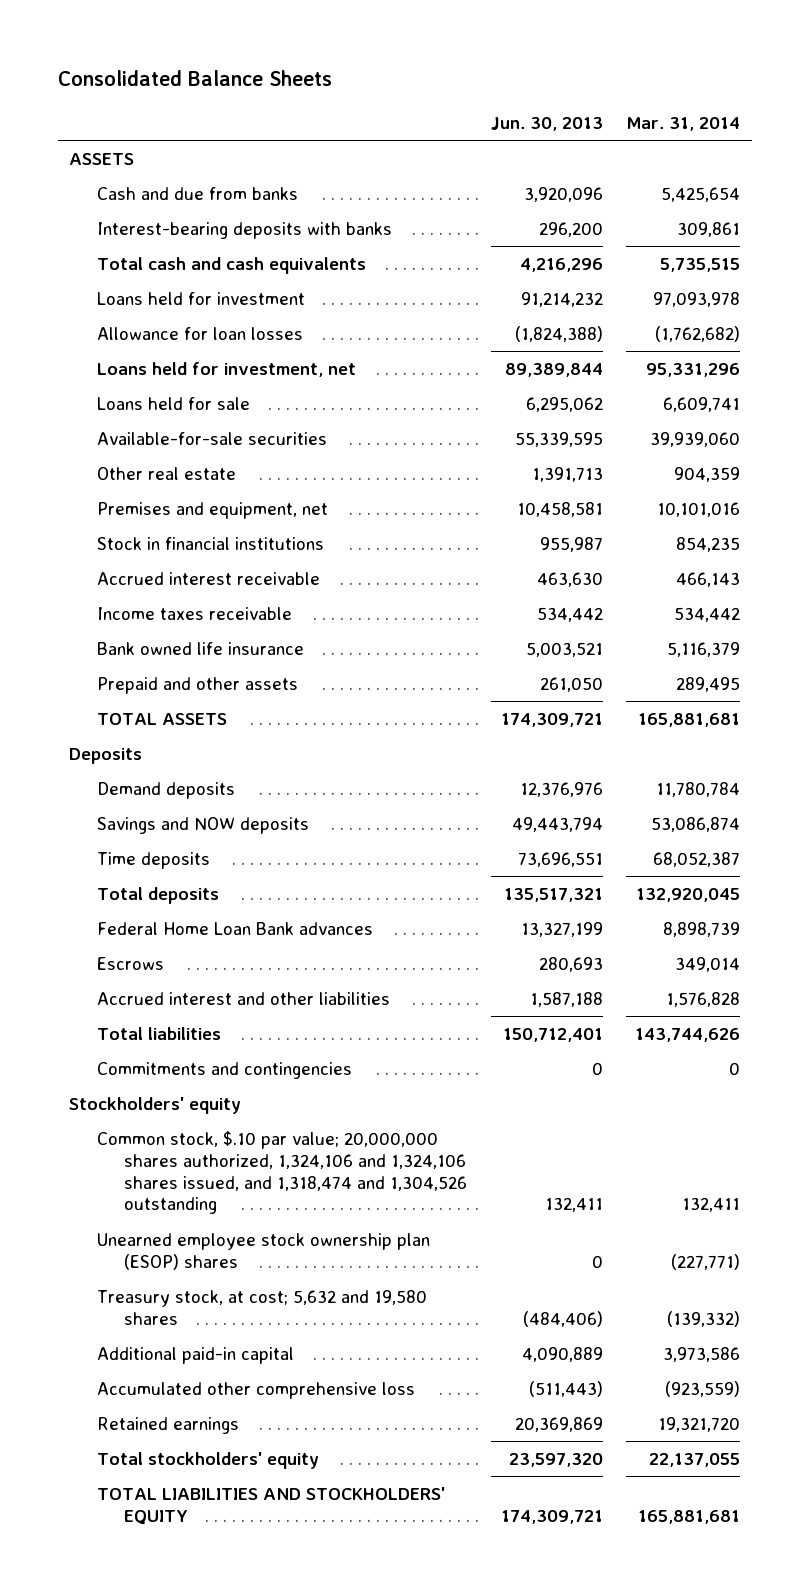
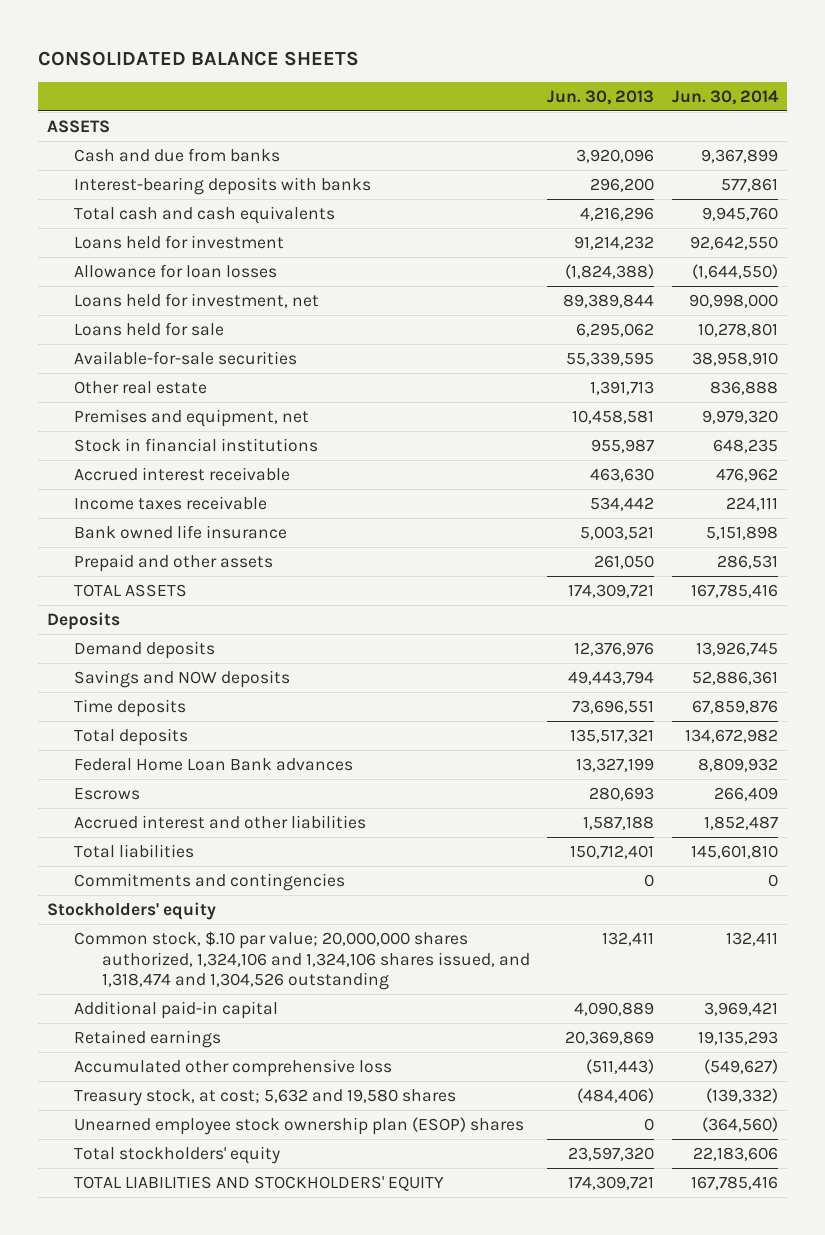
- Consolidated Balance Sheets
+ CONSOLIDATED BALANCE SHEETS
- | Jun. 30, 2013 | Mar. 31, 2014
+ | Jun. 30, 2013 | Jun. 30, 2014
moved down: Accumulated other comprehensive loss | (511,443) | (549,627)
moved down: Treasury stock, at cost; 5,632 and 19,580 shares | (484,406) | (139,332)
moved down: Unearned employee stock ownership plan (ESOP) shares | 0 | (364,560)

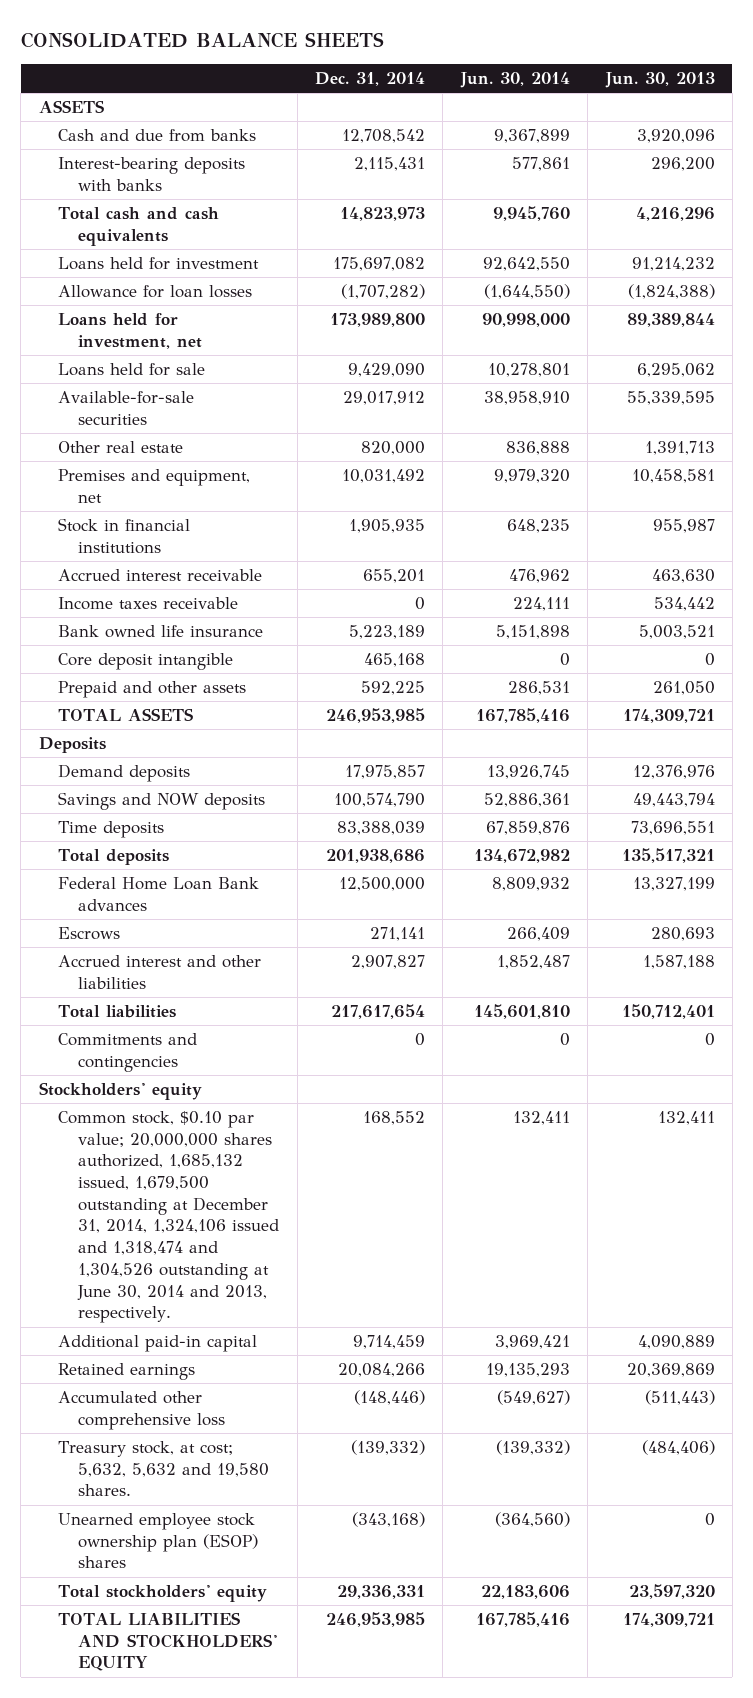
- | Jun. 30, 2013 | Jun. 30, 2014
+ | Dec. 31, 2014 | Jun. 30, 2014 | Jun. 30, 2013
+ Core deposit intangible | 465,168 | 0 | 0
- Common stock, $.10 par value; 20,000,000 shares authorized, 1,324,106 and 1,324,106 shares issued, and 1,318,474 and 1,304,526 outstanding | 132,411 | 132,411
+ Common stock, $0.10 par value; 20,000,000 shares authorized, 1,685,132 issued, 1,679,500 outstanding at December 31, 2014, 1,324,106 issued and 1,318,474 and 1,304,526 outstanding at June 30, 2014 and 2013, respectively. | 168,552 | 132,411 | 132,411
- Treasury stock, at cost; 5,632 and 19,580 shares | (484,406) | (139,332)
+ Treasury stock, at cost; 5,632, 5,632 and 19,580 shares. | (139,332) | (139,332) | (484,406)

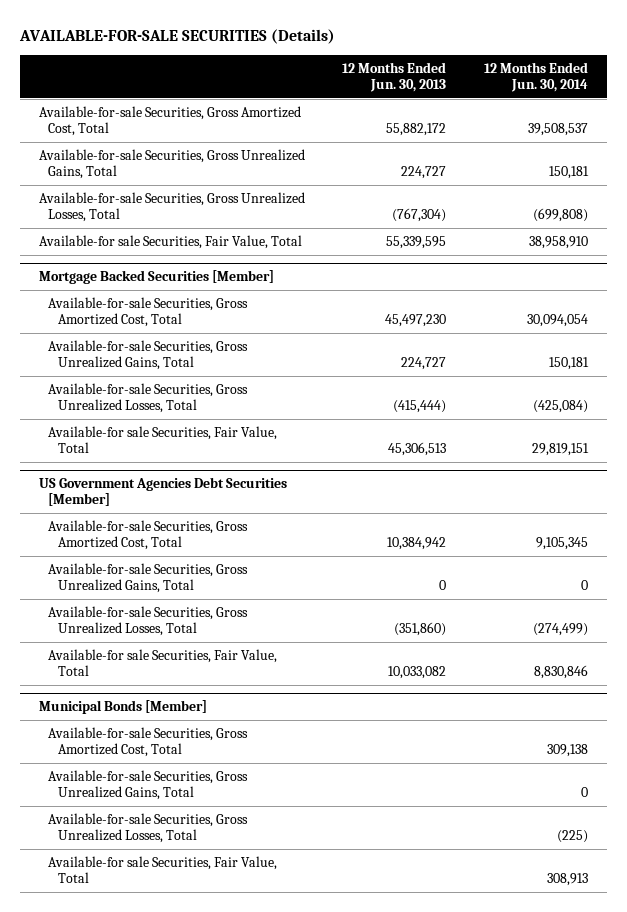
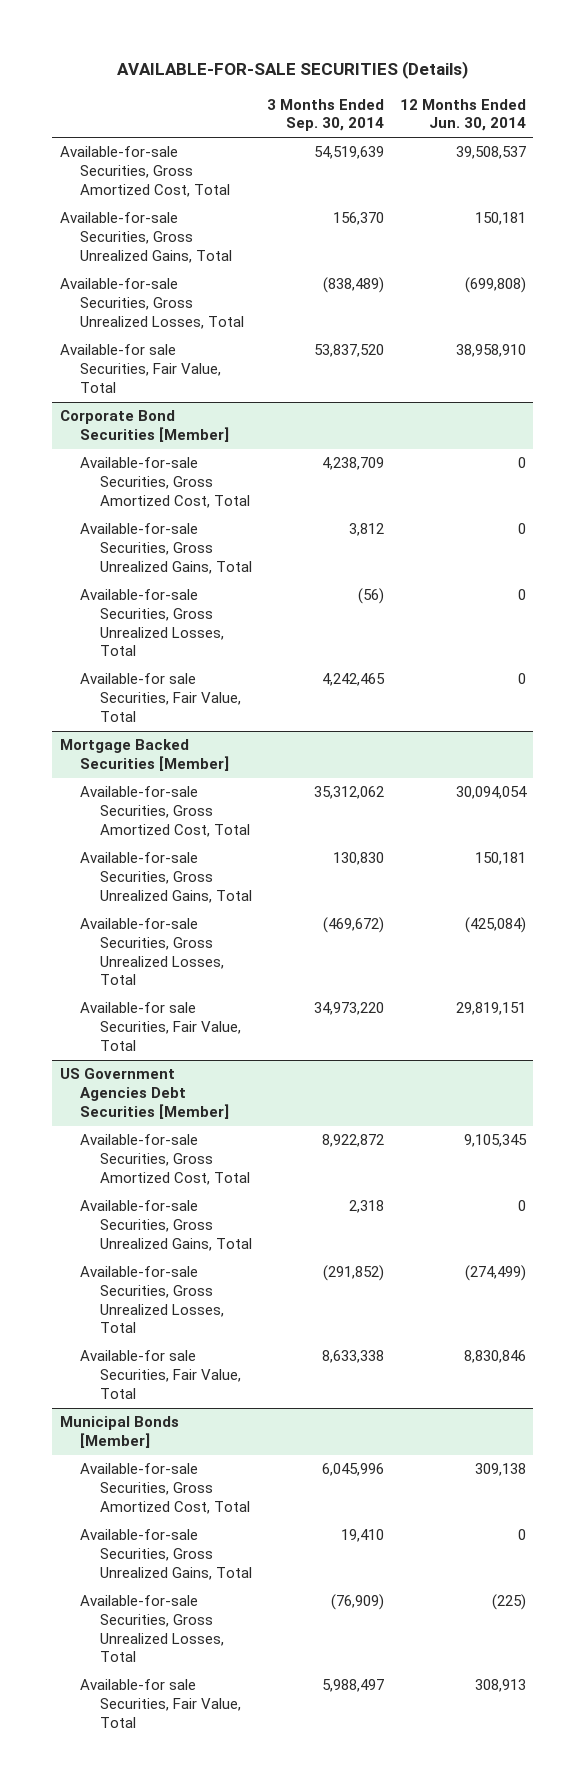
- | 12 Months Ended Jun. 30, 2013 | 12 Months Ended Jun. 30, 2014
+ | 3 Months Ended Sep. 30, 2014 | 12 Months Ended Jun. 30, 2014
+ Corporate Bond Securities [Member]
+ Available-for-sale Securities, Gross Amortized Cost, Total | 4,238,709 | 0
+ Available-for-sale Securities, Gross Unrealized Gains, Total | 3,812 | 0
+ Available-for-sale Securities, Gross Unrealized Losses, Total | (56) | 0
+ Available-for sale Securities, Fair Value, Total | 4,242,465 | 0

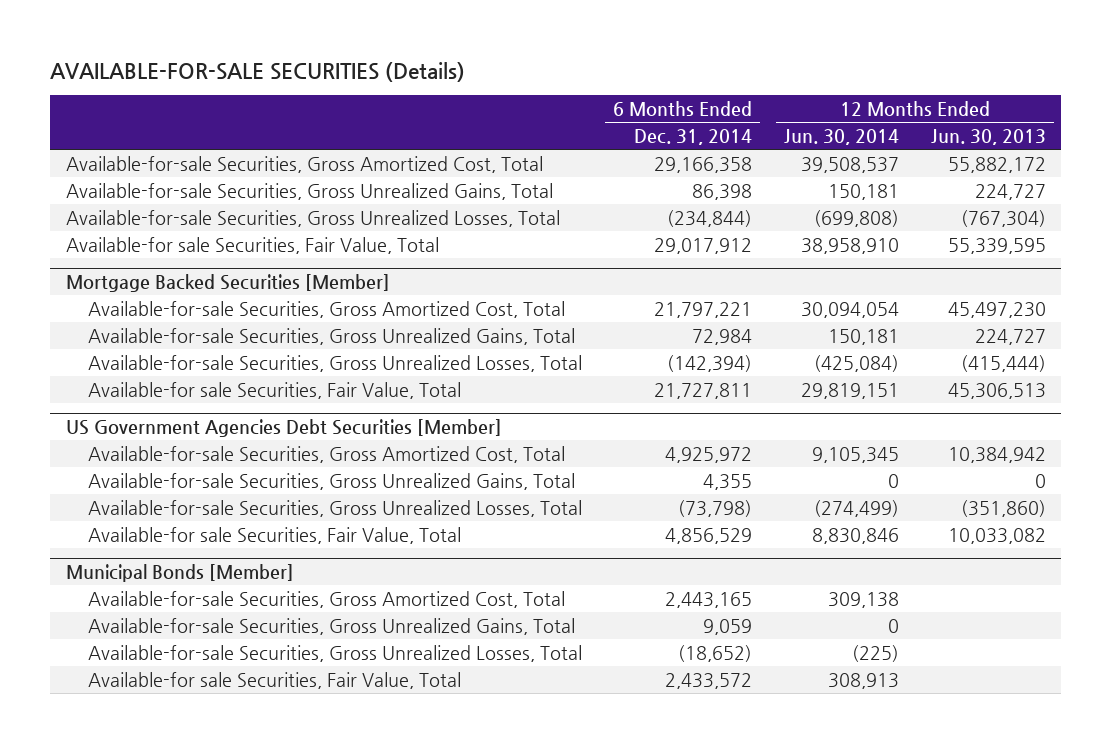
- | 3 Months Ended Sep. 30, 2014 | 12 Months Ended Jun. 30, 2014
+ | 6 Months Ended Dec. 31, 2014 | 12 Months Ended Jun. 30, 2014 | 12 Months Ended Jun. 30, 2013
- Corporate Bond Securities [Member]
- Available-for-sale Securities, Gross Amortized Cost, Total | 4,238,709 | 0
- Available-for-sale Securities, Gross Unrealized Gains, Total | 3,812 | 0
- Available-for-sale Securities, Gross Unrealized Losses, Total | (56) | 0
- Available-for sale Securities, Fair Value, Total | 4,242,465 | 0

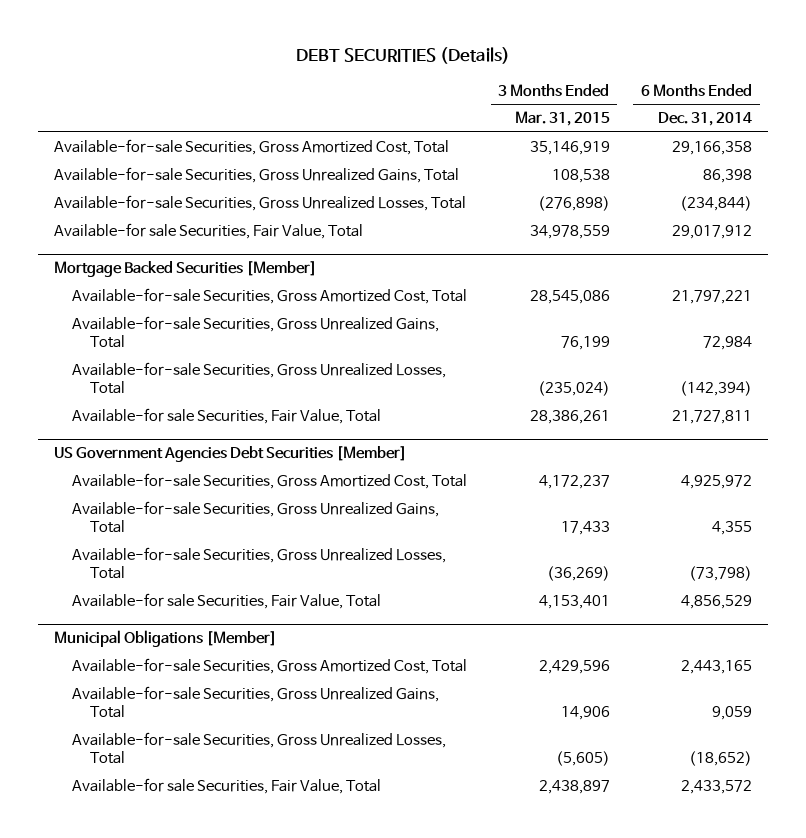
- AVAILABLE-FOR-SALE SECURITIES (Details)
+ DEBT SECURITIES (Details)
- | 6 Months Ended Dec. 31, 2014 | 12 Months Ended Jun. 30, 2014 | 12 Months Ended Jun. 30, 2013
+ | 3 Months Ended Mar. 31, 2015 | 6 Months Ended Dec. 31, 2014
- Municipal Bonds [Member]
+ Municipal Obligations [Member]

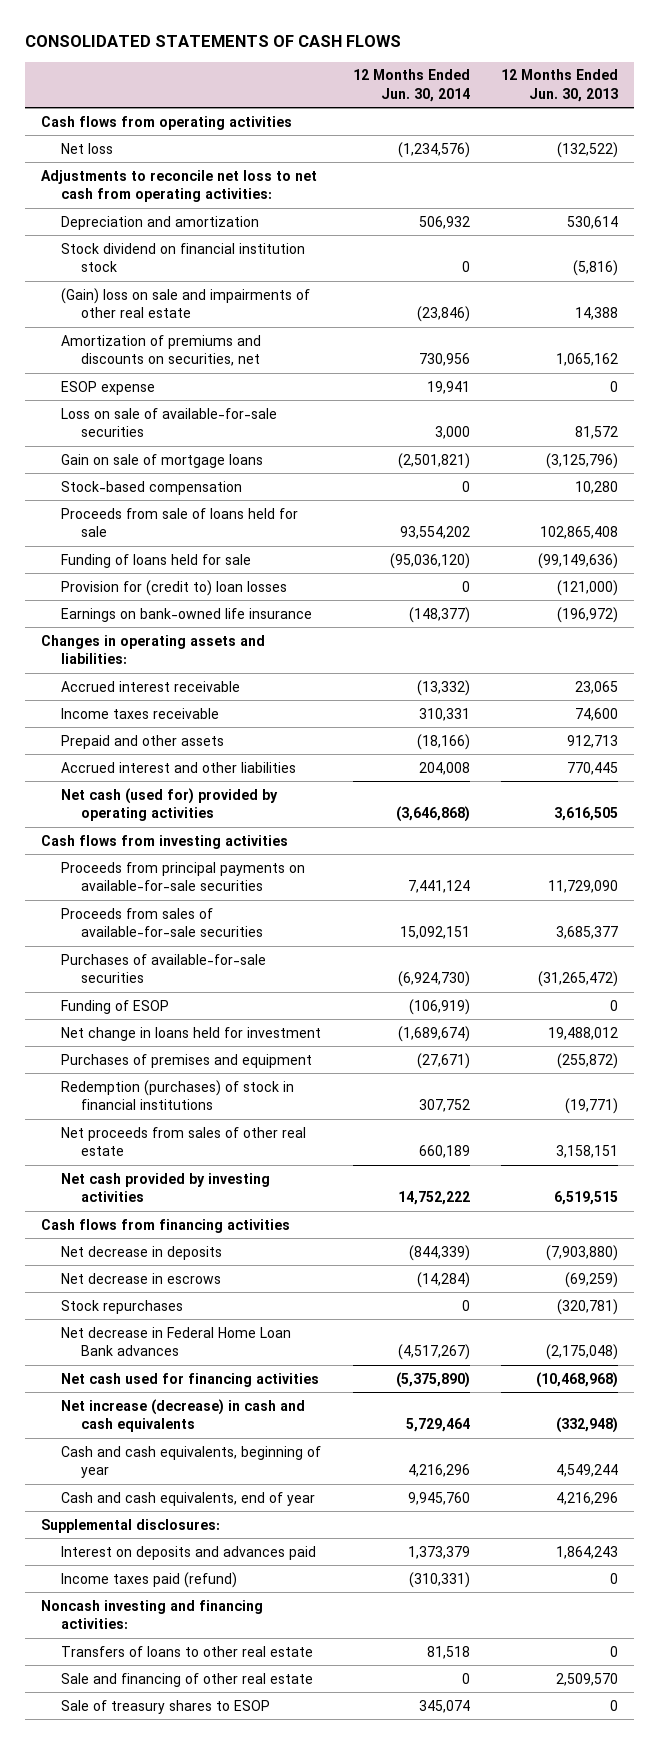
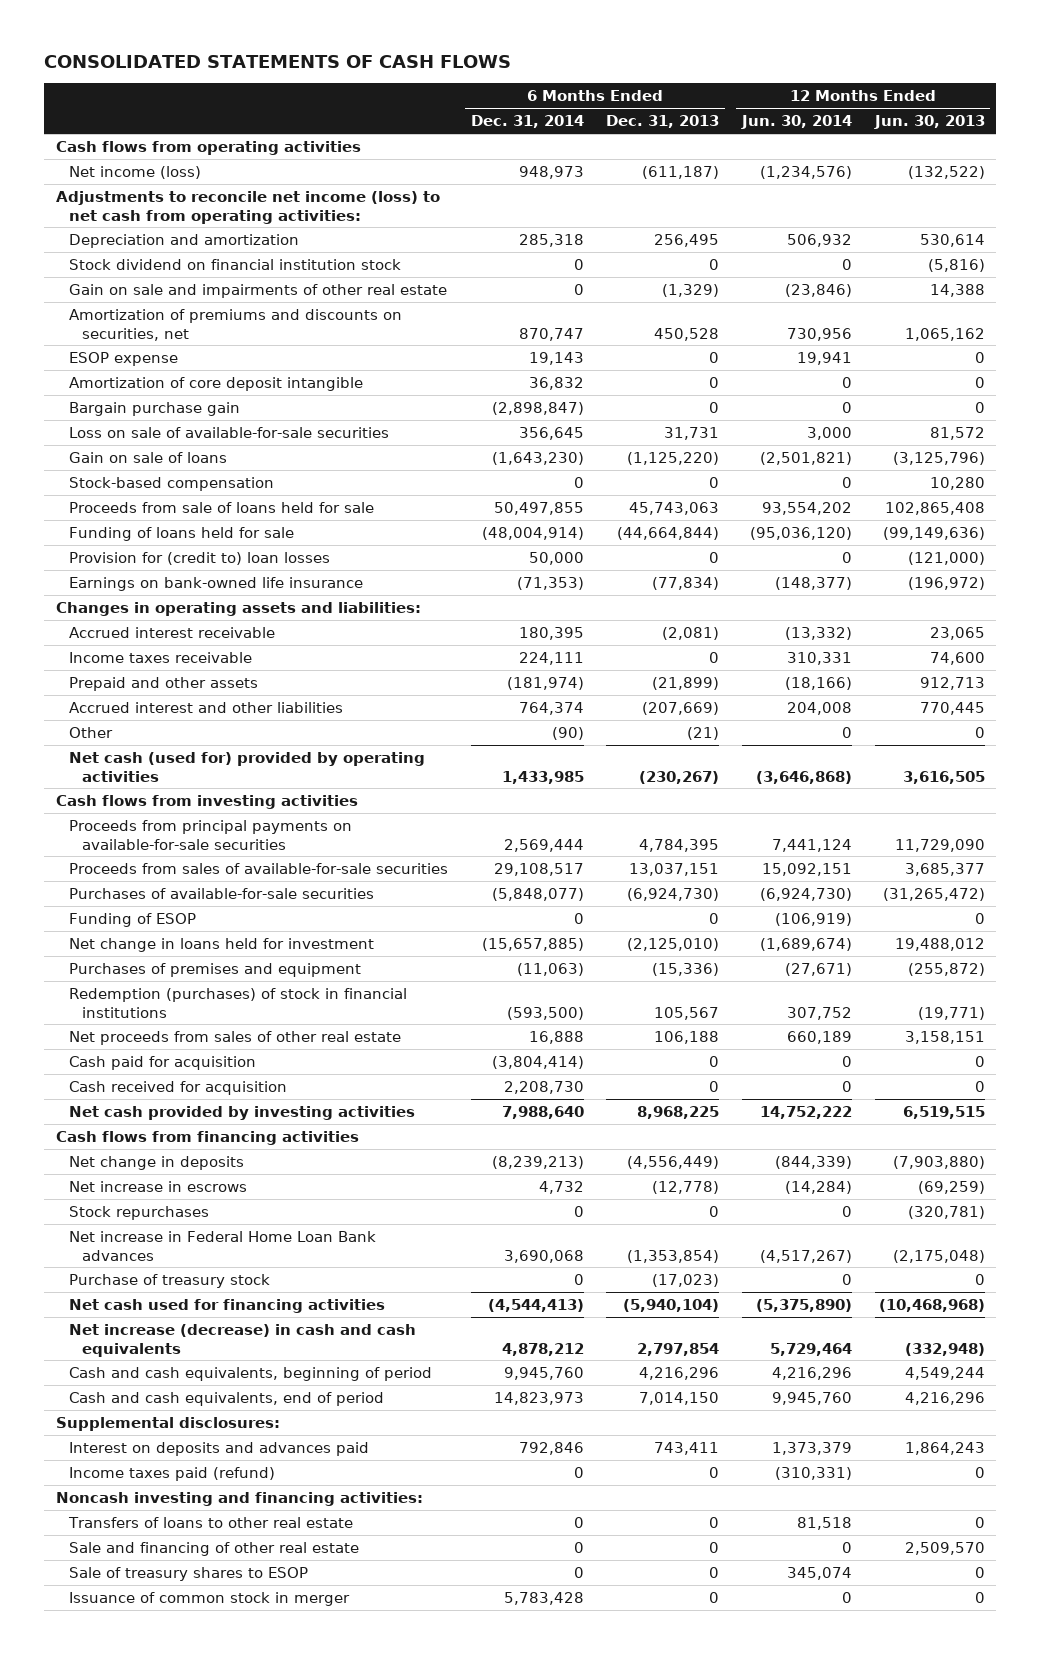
- | 12 Months Ended Jun. 30, 2014 | 12 Months Ended Jun. 30, 2013
+ | 6 Months Ended Dec. 31, 2014 | 6 Months Ended Dec. 31, 2013 | 12 Months Ended Jun. 30, 2014 | 12 Months Ended Jun. 30, 2013
- Net loss | (1,234,576) | (132,522)
- Adjustments to reconcile net loss to net cash from operating activities:
+ Net income (loss) | 948,973 | (611,187) | (1,234,576) | (132,522)
+ Adjustments to reconcile net income (loss) to net cash from operating activities:
- (Gain) loss on sale and impairments of other real estate | (23,846) | 14,388
+ Gain on sale and impairments of other real estate | 0 | (1,329) | (23,846) | 14,388
+ Amortization of core deposit intangible | 36,832 | 0 | 0 | 0
+ Bargain purchase gain | (2,898,847) | 0 | 0 | 0
- Gain on sale of mortgage loans | (2,501,821) | (3,125,796)
+ Gain on sale of loans | (1,643,230) | (1,125,220) | (2,501,821) | (3,125,796)
+ Other | (90) | (21) | 0 | 0
+ Cash paid for acquisition | (3,804,414) | 0 | 0 | 0
+ Cash received for acquisition | 2,208,730 | 0 | 0 | 0
- Net decrease in deposits | (844,339) | (7,903,880)
- Net decrease in escrows | (14,284) | (69,259)
+ Net change in deposits | (8,239,213) | (4,556,449) | (844,339) | (7,903,880)
+ Net increase in escrows | 4,732 | (12,778) | (14,284) | (69,259)
- Net decrease in Federal Home Loan Bank advances | (4,517,267) | (2,175,048)
+ Net increase in Federal Home Loan Bank advances | 3,690,068 | (1,353,854) | (4,517,267) | (2,175,048)
+ Purchase of treasury stock | 0 | (17,023) | 0 | 0
- Cash and cash equivalents, beginning of year | 4,216,296 | 4,549,244
- Cash and cash equivalents, end of year | 9,945,760 | 4,216,296
+ Cash and cash equivalents, beginning of period | 9,945,760 | 4,216,296 | 4,216,296 | 4,549,244
+ Cash and cash equivalents, end of period | 14,823,973 | 7,014,150 | 9,945,760 | 4,216,296
+ Issuance of common stock in merger | 5,783,428 | 0 | 0 | 0

